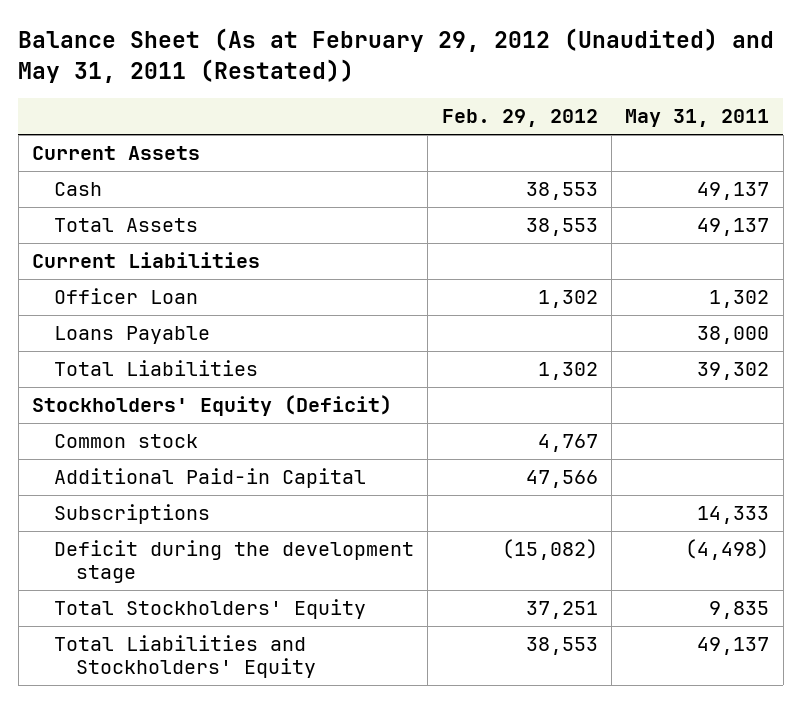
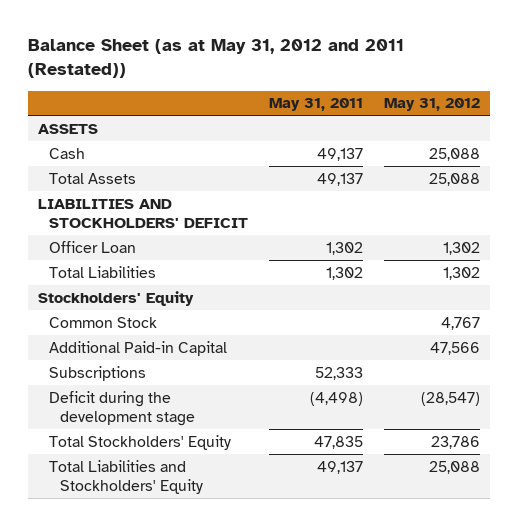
- Balance Sheet (As at February 29, 2012 (Unaudited) and May 31, 2011 (Restated))
+ Balance Sheet (as at May 31, 2012 and 2011 (Restated))
- | Feb. 29, 2012 | May 31, 2011
+ | May 31, 2011 | May 31, 2012
- Current Assets
+ ASSETS
- Current Liabilities
+ LIABILITIES AND STOCKHOLDERS' DEFICIT
- Loans Payable | | 38,000
- Total Liabilities | 1,302 | 39,302
- Stockholders' Equity (Deficit)
- Common stock | 4,767 |
+ Total Liabilities | 1,302 | 1,302
+ Stockholders' Equity
+ Common Stock | | 4,767
- Subscriptions | | 14,333
+ Subscriptions | 52,333 |
- Total Stockholders' Equity | 37,251 | 9,835
+ Total Stockholders' Equity | 47,835 | 23,786

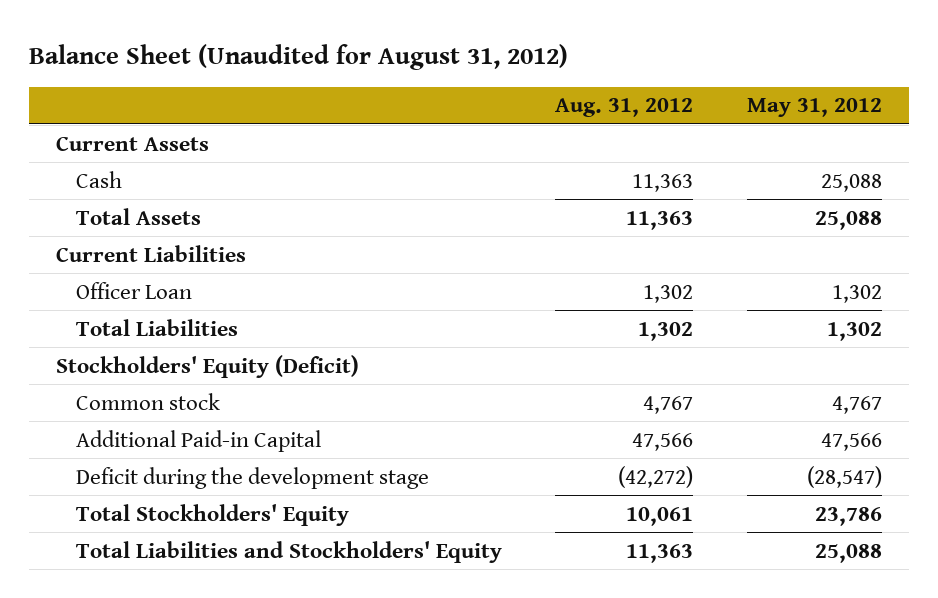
- Balance Sheet (as at May 31, 2012 and 2011 (Restated))
+ Balance Sheet (Unaudited for August 31, 2012)
- | May 31, 2011 | May 31, 2012
+ | Aug. 31, 2012 | May 31, 2012
- ASSETS
+ Current Assets
- LIABILITIES AND STOCKHOLDERS' DEFICIT
+ Current Liabilities
- Stockholders' Equity
- Common Stock | | 4,767
+ Stockholders' Equity (Deficit)
+ Common stock | 4,767 | 4,767
- Subscriptions | 52,333 |

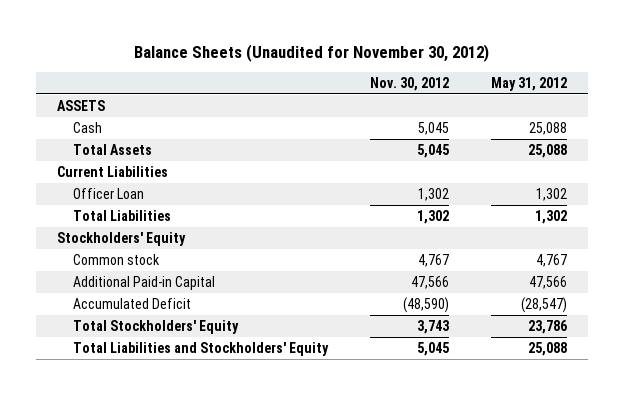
- Balance Sheet (Unaudited for August 31, 2012)
+ Balance Sheets (Unaudited for November 30, 2012)
- | Aug. 31, 2012 | May 31, 2012
+ | Nov. 30, 2012 | May 31, 2012
- Current Assets
+ ASSETS
- Stockholders' Equity (Deficit)
+ Stockholders' Equity
- Deficit during the development stage | (42,272) | (28,547)
+ Accumulated Deficit | (48,590) | (28,547)

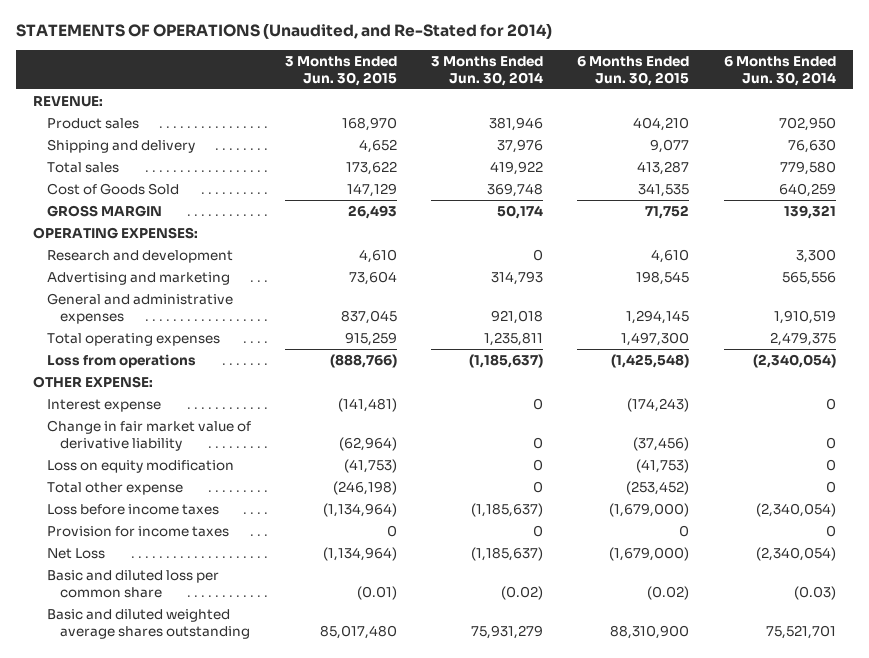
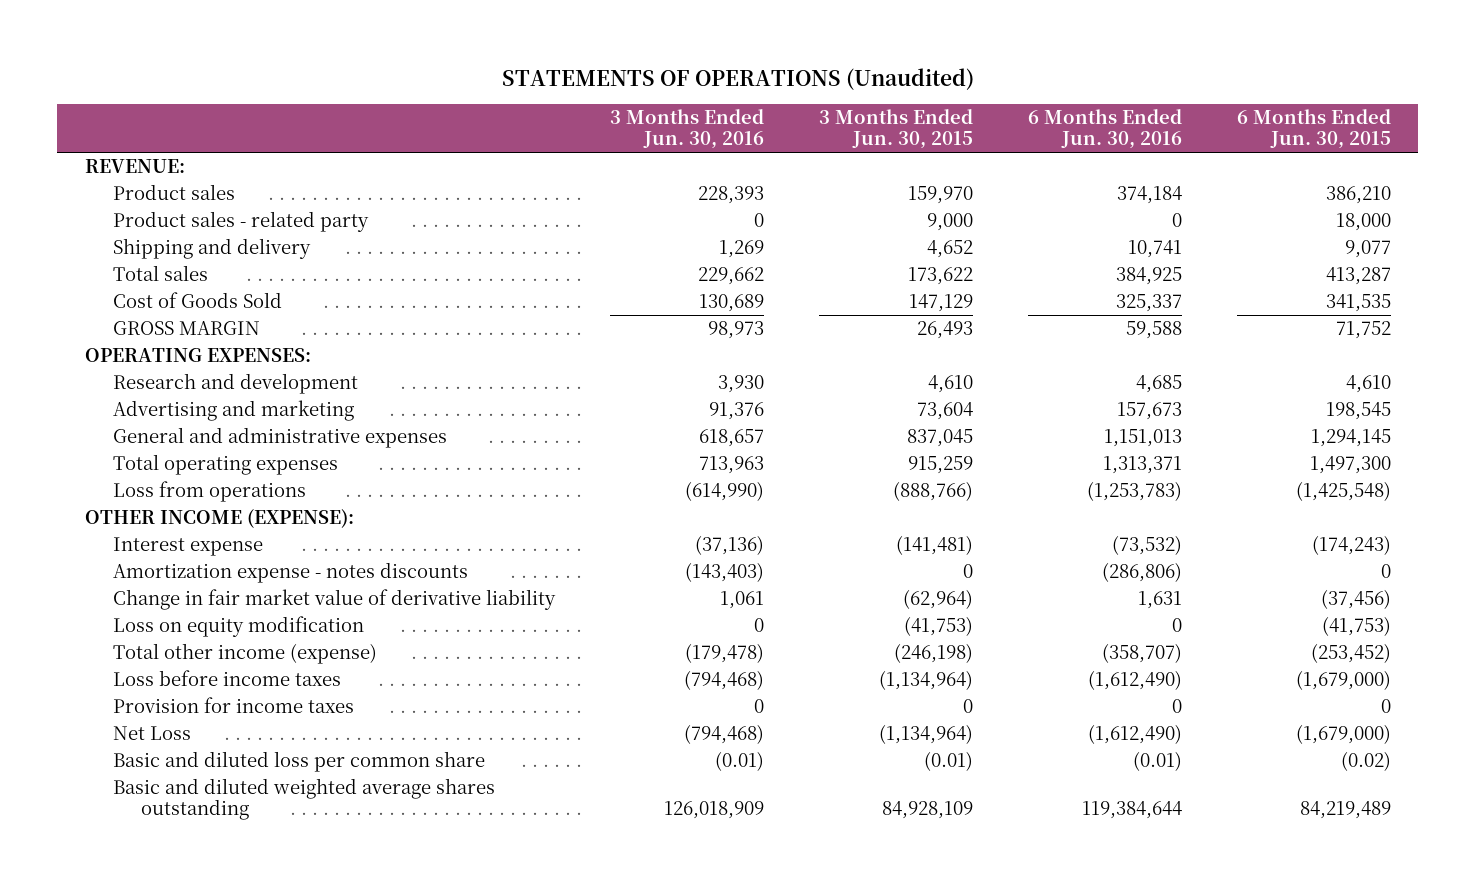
- STATEMENTS OF OPERATIONS (Unaudited, and Re-Stated for 2014)
+ STATEMENTS OF OPERATIONS (Unaudited)
- | 3 Months Ended Jun. 30, 2015 | 3 Months Ended Jun. 30, 2014 | 6 Months Ended Jun. 30, 2015 | 6 Months Ended Jun. 30, 2014
+ | 3 Months Ended Jun. 30, 2016 | 3 Months Ended Jun. 30, 2015 | 6 Months Ended Jun. 30, 2016 | 6 Months Ended Jun. 30, 2015
- Product sales | 168,970 | 381,946 | 404,210 | 702,950
+ Product sales | 228,393 | 159,970 | 374,184 | 386,210
+ Product sales - related party | 0 | 9,000 | 0 | 18,000
- OTHER EXPENSE:
+ OTHER INCOME (EXPENSE):
+ Amortization expense - notes discounts | (143,403) | 0 | (286,806) | 0
- Total other expense | (246,198) | 0 | (253,452) | 0
+ Total other income (expense) | (179,478) | (246,198) | (358,707) | (253,452)
- Basic and diluted weighted average shares outstanding | 85,017,480 | 75,931,279 | 88,310,900 | 75,521,701
+ Basic and diluted weighted average shares outstanding | 126,018,909 | 84,928,109 | 119,384,644 | 84,219,489

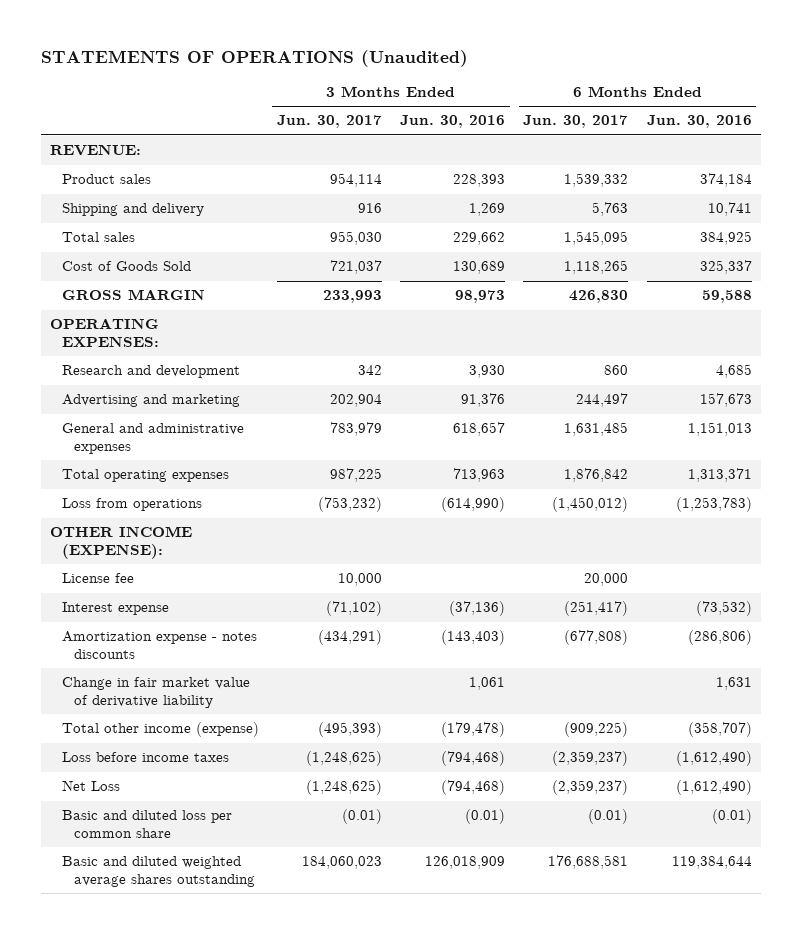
- | 3 Months Ended Jun. 30, 2016 | 3 Months Ended Jun. 30, 2015 | 6 Months Ended Jun. 30, 2016 | 6 Months Ended Jun. 30, 2015
+ | 3 Months Ended Jun. 30, 2017 | 3 Months Ended Jun. 30, 2016 | 6 Months Ended Jun. 30, 2017 | 6 Months Ended Jun. 30, 2016
- Product sales - related party | 0 | 9,000 | 0 | 18,000
+ License fee | 10,000 | | 20,000 |
- Loss on equity modification | 0 | (41,753) | 0 | (41,753)
- Provision for income taxes | 0 | 0 | 0 | 0

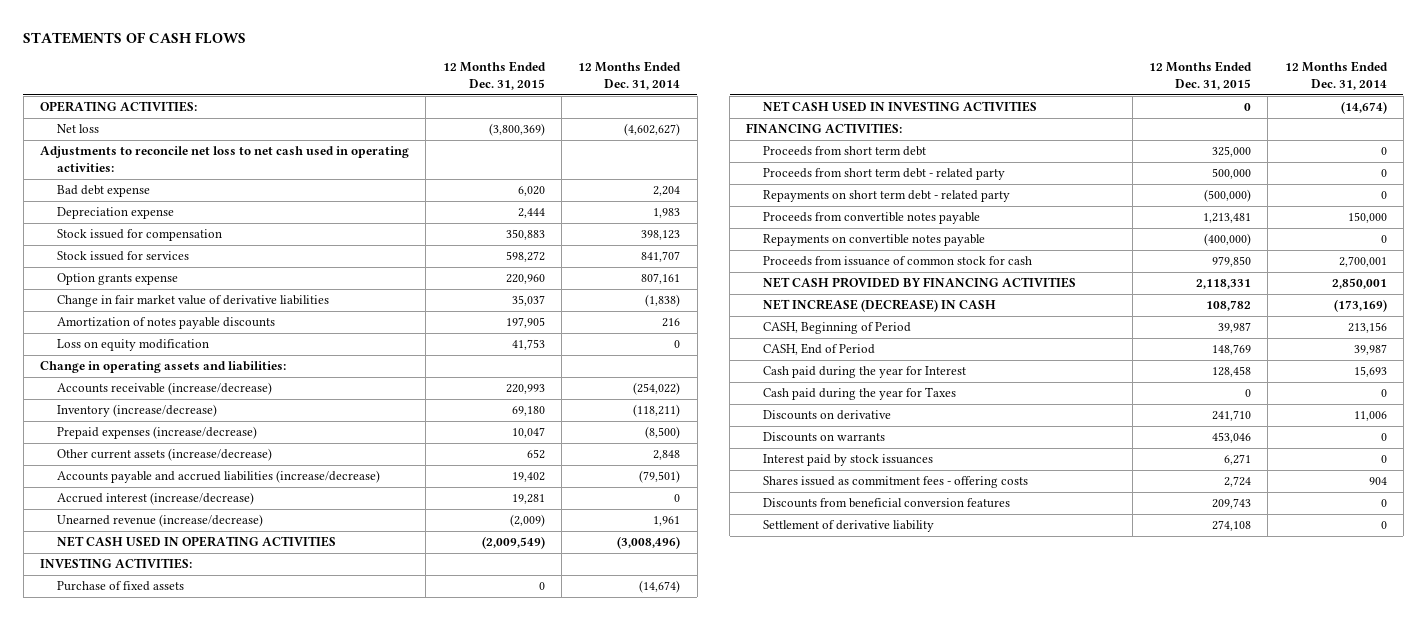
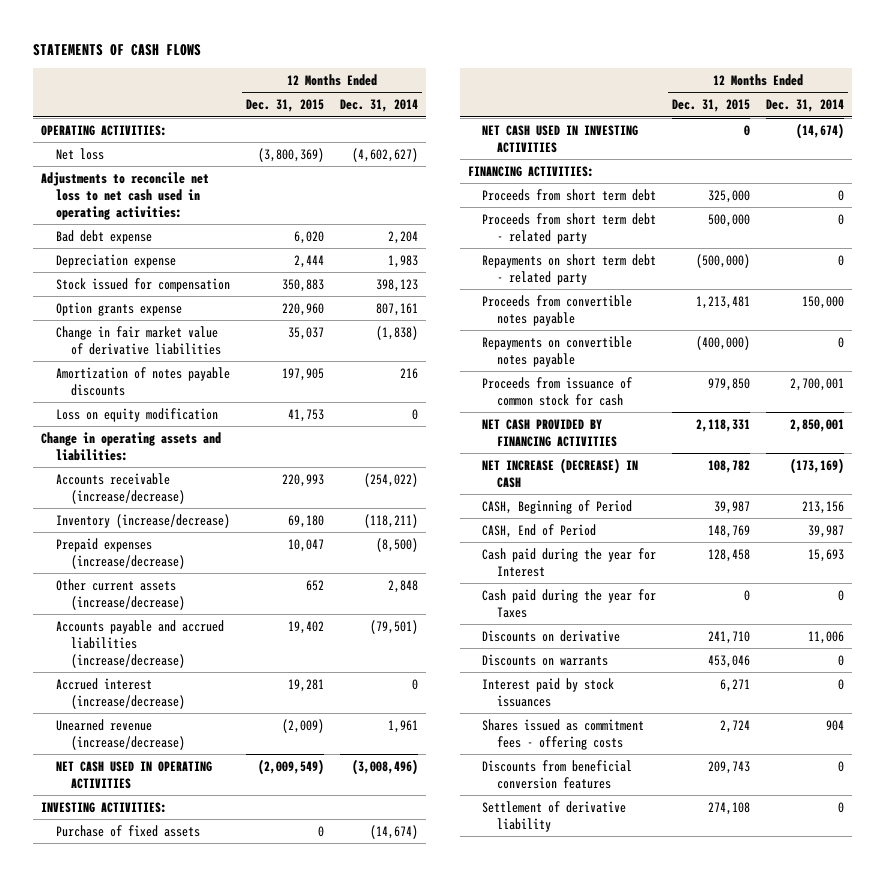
- Stock issued for services | 598,272 | 841,707

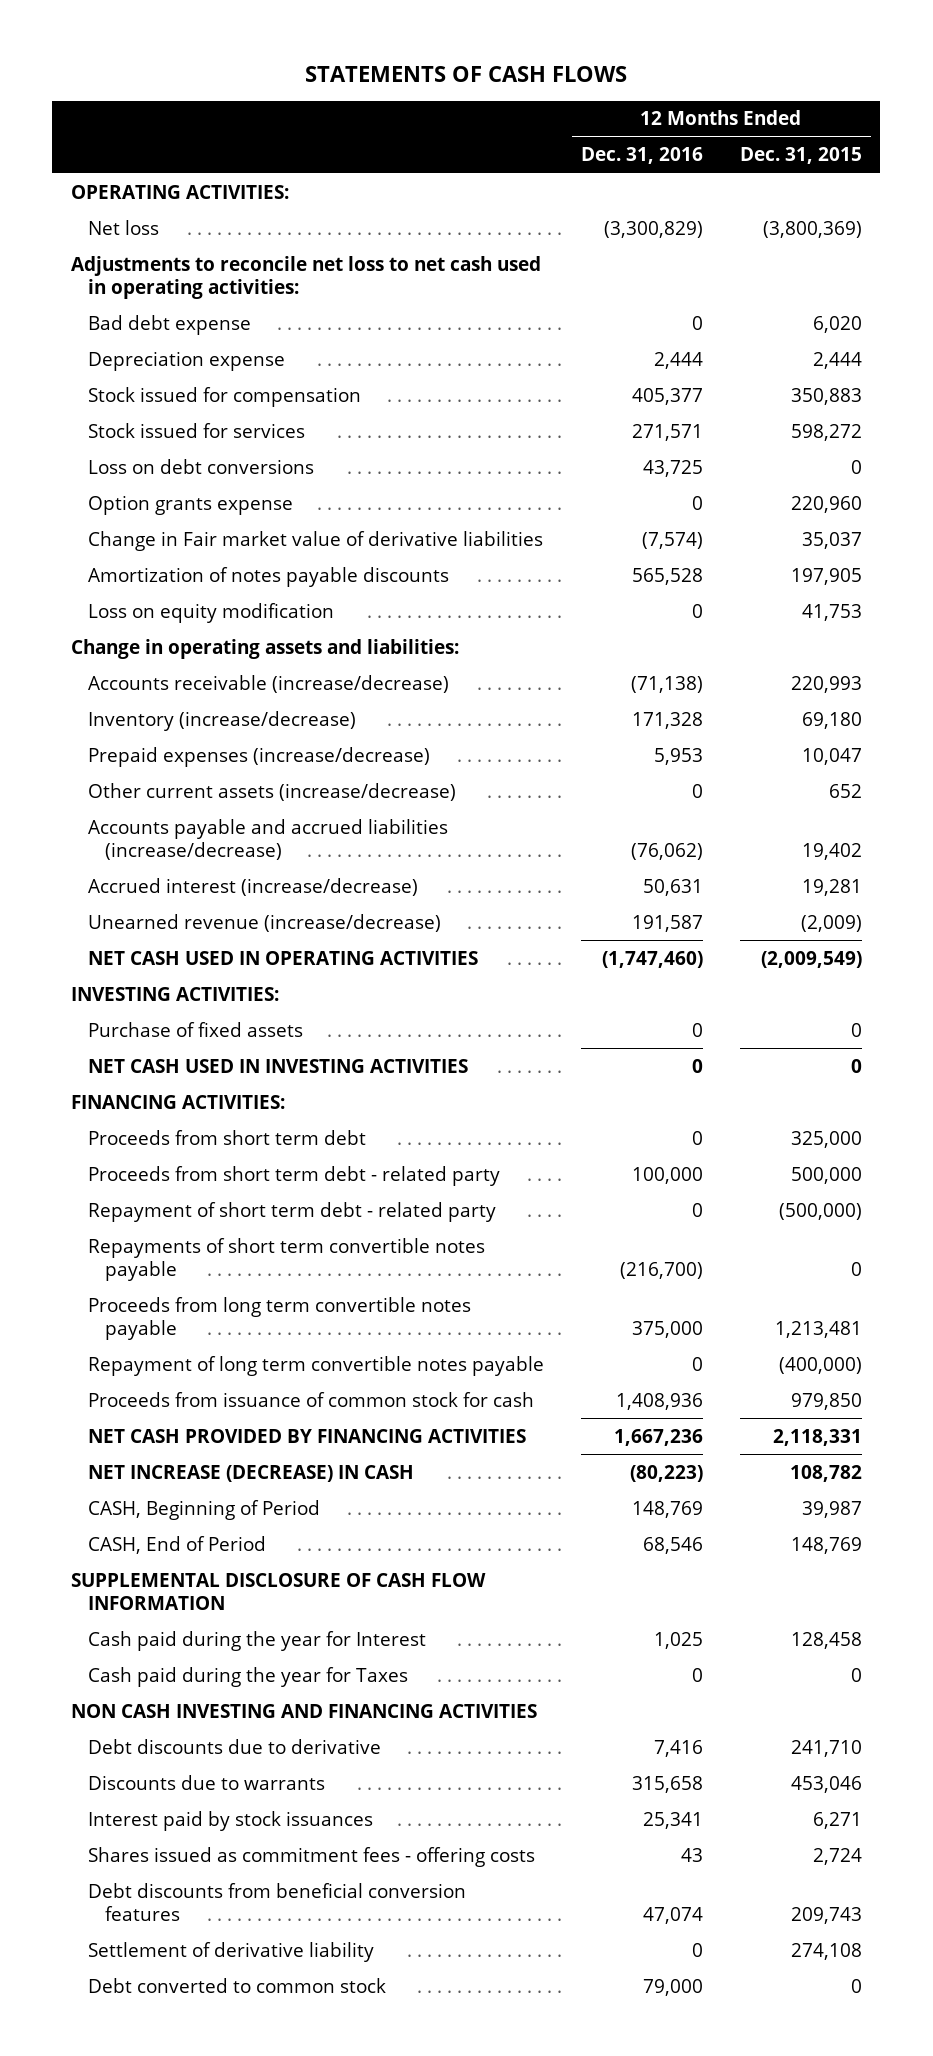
- | 12 Months Ended Dec. 31, 2015 | 12 Months Ended Dec. 31, 2014
+ | 12 Months Ended Dec. 31, 2016 | 12 Months Ended Dec. 31, 2015
+ Stock issued for services | 271,571 | 598,272
+ Loss on debt conversions | 43,725 | 0
- Change in fair market value of derivative liabilities | 35,037 | (1,838)
+ Change in Fair market value of derivative liabilities | (7,574) | 35,037
- Repayments on short term debt - related party | (500,000) | 0
- Proceeds from convertible notes payable | 1,213,481 | 150,000
- Repayments on convertible notes payable | (400,000) | 0
+ Repayment of short term debt - related party | 0 | (500,000)
+ Repayments of short term convertible notes payable | (216,700) | 0
+ Proceeds from long term convertible notes payable | 375,000 | 1,213,481
+ Repayment of long term convertible notes payable | 0 | (400,000)
+ SUPPLEMENTAL DISCLOSURE OF CASH FLOW INFORMATION
- Discounts on derivative | 241,710 | 11,006
- Discounts on warrants | 453,046 | 0
+ NON CASH INVESTING AND FINANCING ACTIVITIES
+ Debt discounts due to derivative | 7,416 | 241,710
+ Discounts due to warrants | 315,658 | 453,046
- Discounts from beneficial conversion features | 209,743 | 0
+ Debt discounts from beneficial conversion features | 47,074 | 209,743
+ Debt converted to common stock | 79,000 | 0

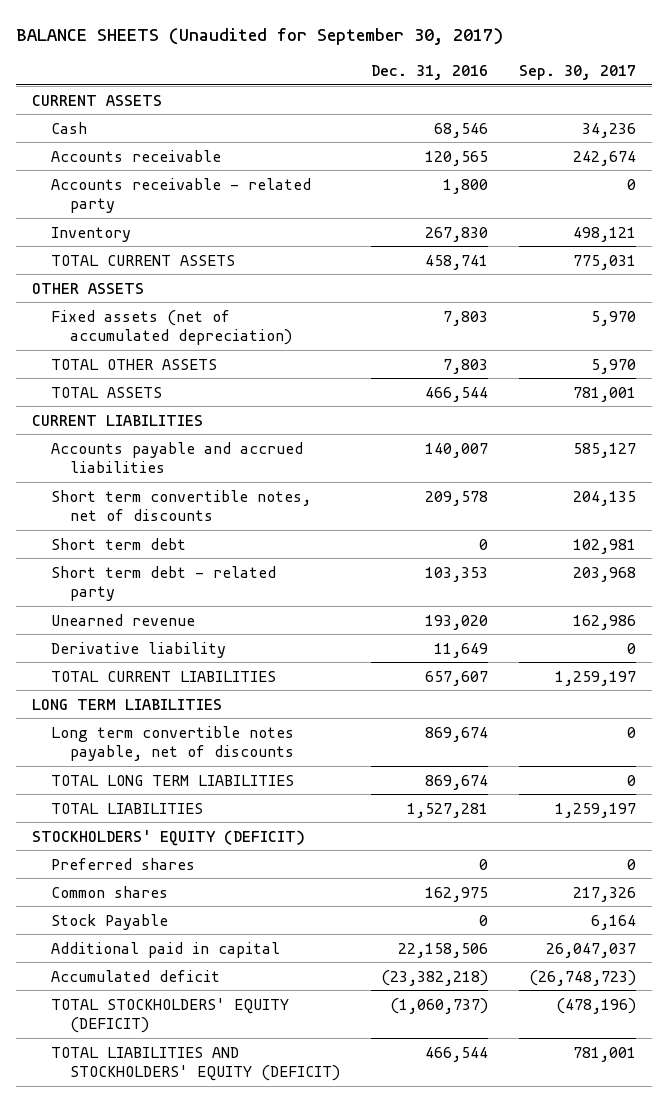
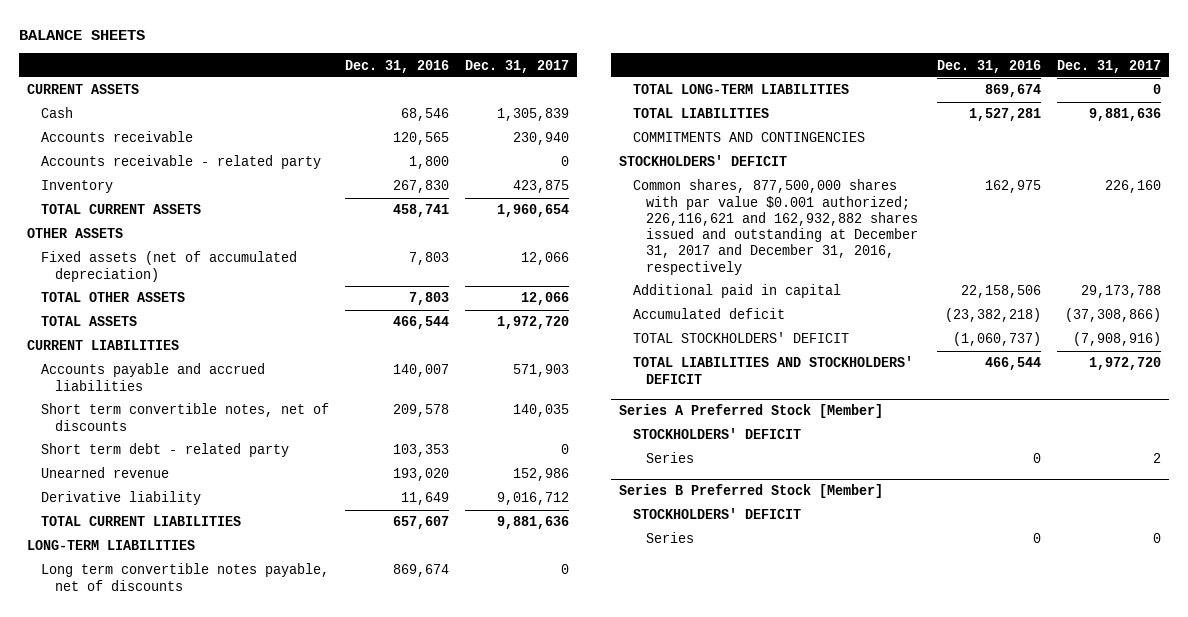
- BALANCE SHEETS (Unaudited for September 30, 2017)
+ BALANCE SHEETS
- | Dec. 31, 2016 | Sep. 30, 2017
+ | Dec. 31, 2016 | Dec. 31, 2017
- Short term debt | 0 | 102,981
- LONG TERM LIABILITIES
+ LONG-TERM LIABILITIES
- TOTAL LONG TERM LIABILITIES | 869,674 | 0
+ TOTAL LONG-TERM LIABILITIES | 869,674 | 0
- STOCKHOLDERS' EQUITY (DEFICIT)
- Preferred shares | 0 | 0
- Common shares | 162,975 | 217,326
- Stock Payable | 0 | 6,164
+ COMMITMENTS AND CONTINGENCIES
+ STOCKHOLDERS' DEFICIT
+ Common shares, 877,500,000 shares with par value $0.001 authorized; 226,116,621 and 162,932,882 shares issued and outstanding at December 31, 2017 and December 31, 2016, respectively | 162,975 | 226,160
- TOTAL STOCKHOLDERS' EQUITY (DEFICIT) | (1,060,737) | (478,196)
- TOTAL LIABILITIES AND STOCKHOLDERS' EQUITY (DEFICIT) | 466,544 | 781,001
+ TOTAL STOCKHOLDERS' DEFICIT | (1,060,737) | (7,908,916)
+ TOTAL LIABILITIES AND STOCKHOLDERS' DEFICIT | 466,544 | 1,972,720
+ Series A Preferred Stock [Member]
+ STOCKHOLDERS' DEFICIT
+ Series | 0 | 2
+ Series B Preferred Stock [Member]
+ STOCKHOLDERS' DEFICIT
+ Series | 0 | 0

